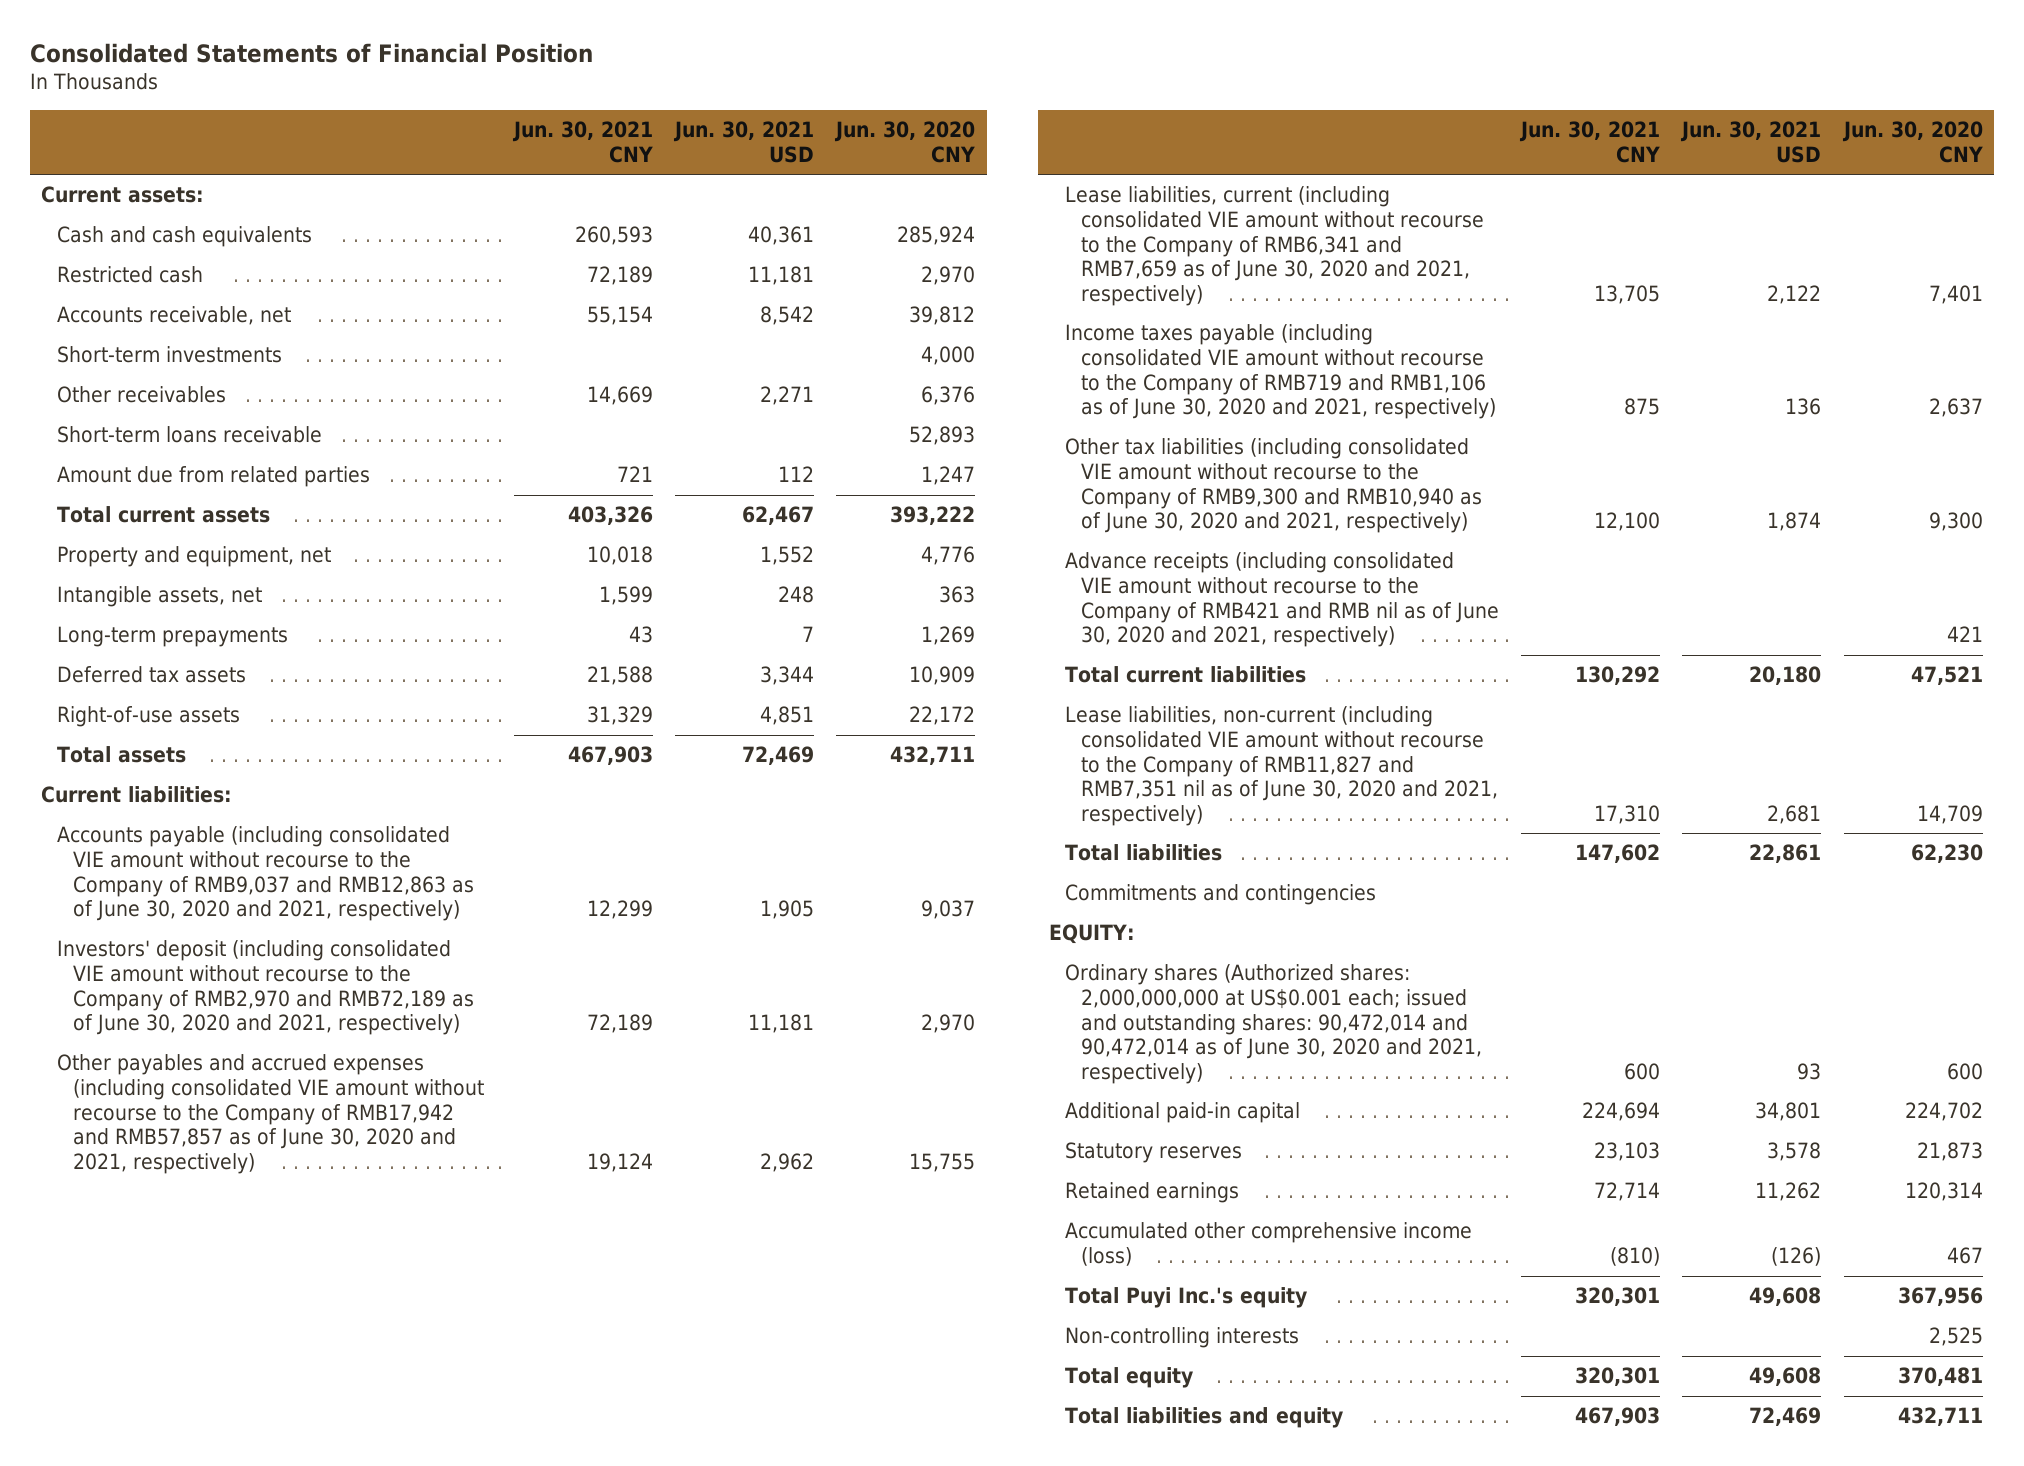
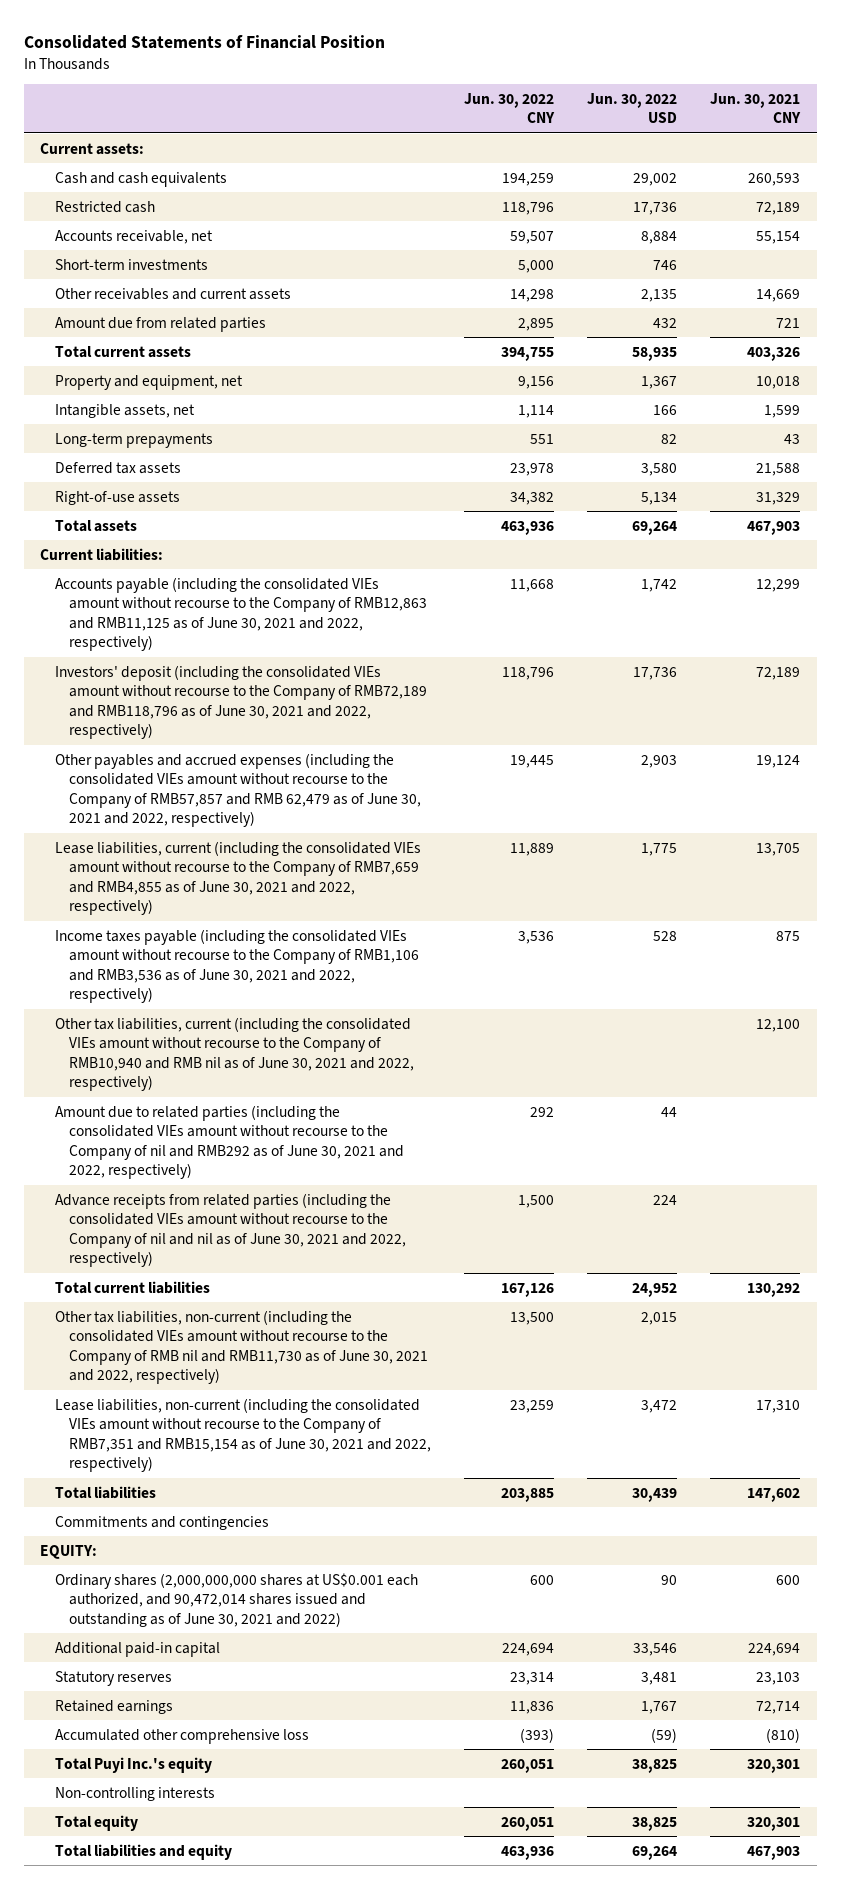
- | Jun. 30, 2021 CNY | Jun. 30, 2021 USD | Jun. 30, 2020 CNY
+ | Jun. 30, 2022 CNY | Jun. 30, 2022 USD | Jun. 30, 2021 CNY
- Other receivables | 14,669 | 2,271 | 6,376
- Short-term loans receivable | | | 52,893
+ Other receivables and current assets | 14,298 | 2,135 | 14,669
- Accounts payable (including consolidated VIE amount without recourse to the Company of RMB9,037 and RMB12,863 as of June 30, 2020 and 2021, respectively) | 12,299 | 1,905 | 9,037
- Investors' deposit (including consolidated VIE amount without recourse to the Company of RMB2,970 and RMB72,189 as of June 30, 2020 and 2021, respectively) | 72,189 | 11,181 | 2,970
- Other payables and accrued expenses (including consolidated VIE amount without recourse to the Company of RMB17,942 and RMB57,857 as of June 30, 2020 and 2021, respectively) | 19,124 | 2,962 | 15,755
- Lease liabilities, current (including consolidated VIE amount without recourse to the Company of RMB6,341 and RMB7,659 as of June 30, 2020 and 2021, respectively) | 13,705 | 2,122 | 7,401
- Income taxes payable (including consolidated VIE amount without recourse to the Company of RMB719 and RMB1,106 as of June 30, 2020 and 2021, respectively) | 875 | 136 | 2,637
- Other tax liabilities (including consolidated VIE amount without recourse to the Company of RMB9,300 and RMB10,940 as of June 30, 2020 and 2021, respectively) | 12,100 | 1,874 | 9,300
- Advance receipts (including consolidated VIE amount without recourse to the Company of RMB421 and RMB nil as of June 30, 2020 and 2021, respectively) | | | 421
+ Accounts payable (including the consolidated VIEs amount without recourse to the Company of RMB12,863 and RMB11,125 as of June 30, 2021 and 2022, respectively) | 11,668 | 1,742 | 12,299
+ Investors' deposit (including the consolidated VIEs amount without recourse to the Company of RMB72,189 and RMB118,796 as of June 30, 2021 and 2022, respectively) | 118,796 | 17,736 | 72,189
+ Other payables and accrued expenses (including the consolidated VIEs amount without recourse to the Company of RMB57,857 and RMB 62,479 as of June 30, 2021 and 2022, respectively) | 19,445 | 2,903 | 19,124
+ Lease liabilities, current (including the consolidated VIEs amount without recourse to the Company of RMB7,659 and RMB4,855 as of June 30, 2021 and 2022, respectively) | 11,889 | 1,775 | 13,705
+ Income taxes payable (including the consolidated VIEs amount without recourse to the Company of RMB1,106 and RMB3,536 as of June 30, 2021 and 2022, respectively) | 3,536 | 528 | 875
+ Other tax liabilities, current (including the consolidated VIEs amount without recourse to the Company of RMB10,940 and RMB nil as of June 30, 2021 and 2022, respectively) | | | 12,100
+ Amount due to related parties (including the consolidated VIEs amount without recourse to the Company of nil and RMB292 as of June 30, 2021 and 2022, respectively) | 292 | 44 |
+ Advance receipts from related parties (including the consolidated VIEs amount without recourse to the Company of nil and nil as of June 30, 2021 and 2022, respectively) | 1,500 | 224 |
- Lease liabilities, non-current (including consolidated VIE amount without recourse to the Company of RMB11,827 and RMB7,351 nil as of June 30, 2020 and 2021, respectively) | 17,310 | 2,681 | 14,709
+ Other tax liabilities, non-current (including the consolidated VIEs amount without recourse to the Company of RMB nil and RMB11,730 as of June 30, 2021 and 2022, respectively) | 13,500 | 2,015 |
+ Lease liabilities, non-current (including the consolidated VIEs amount without recourse to the Company of RMB7,351 and RMB15,154 as of June 30, 2021 and 2022, respectively) | 23,259 | 3,472 | 17,310
- Ordinary shares (Authorized shares: 2,000,000,000 at US$0.001 each; issued and outstanding shares: 90,472,014 and 90,472,014 as of June 30, 2020 and 2021, respectively) | 600 | 93 | 600
+ Ordinary shares (2,000,000,000 shares at US$0.001 each authorized, and 90,472,014 shares issued and outstanding as of June 30, 2021 and 2022) | 600 | 90 | 600
- Accumulated other comprehensive income (loss) | (810) | (126) | 467
+ Accumulated other comprehensive loss | (393) | (59) | (810)

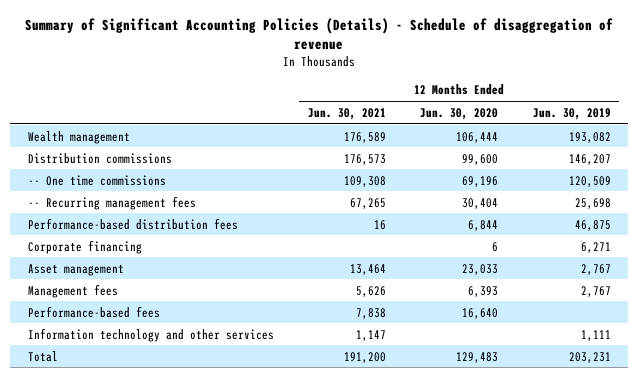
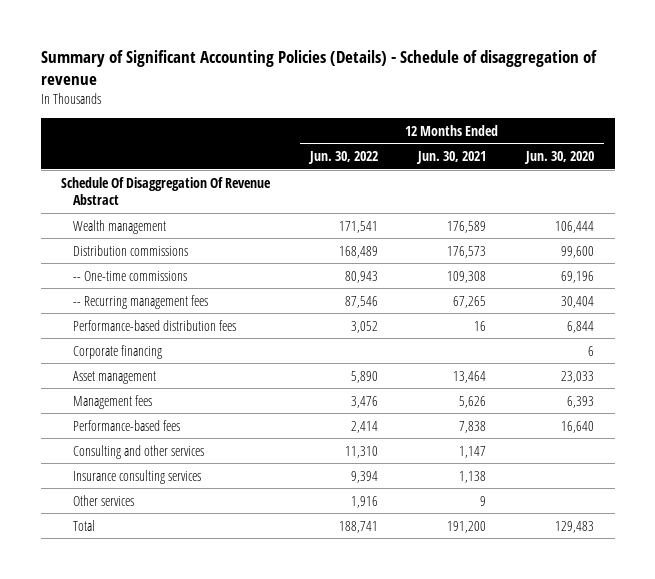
- | 12 Months Ended Jun. 30, 2021 | 12 Months Ended Jun. 30, 2020 | 12 Months Ended Jun. 30, 2019
+ | 12 Months Ended Jun. 30, 2022 | 12 Months Ended Jun. 30, 2021 | 12 Months Ended Jun. 30, 2020
+ Schedule Of Disaggregation Of Revenue Abstract
- -- One time commissions | 109,308 | 69,196 | 120,509
+ -- One-time commissions | 80,943 | 109,308 | 69,196
- Information technology and other services | 1,147 | | 1,111
+ Consulting and other services | 11,310 | 1,147 |
+ Insurance consulting services | 9,394 | 1,138 |
+ Other services | 1,916 | 9 |

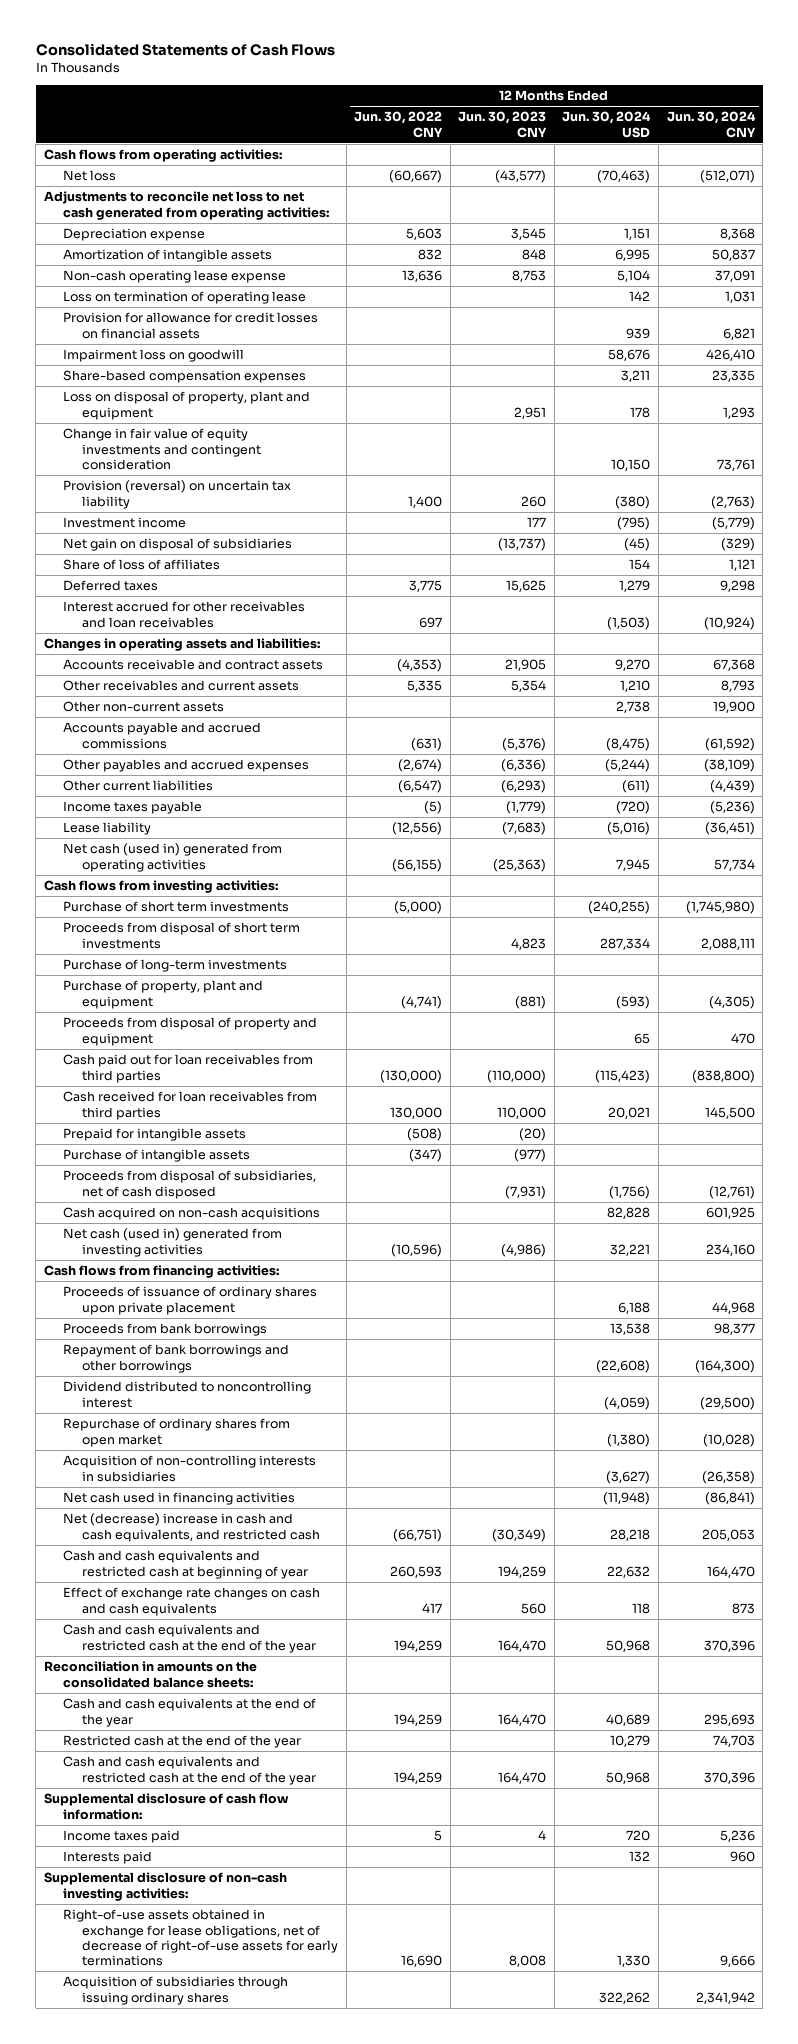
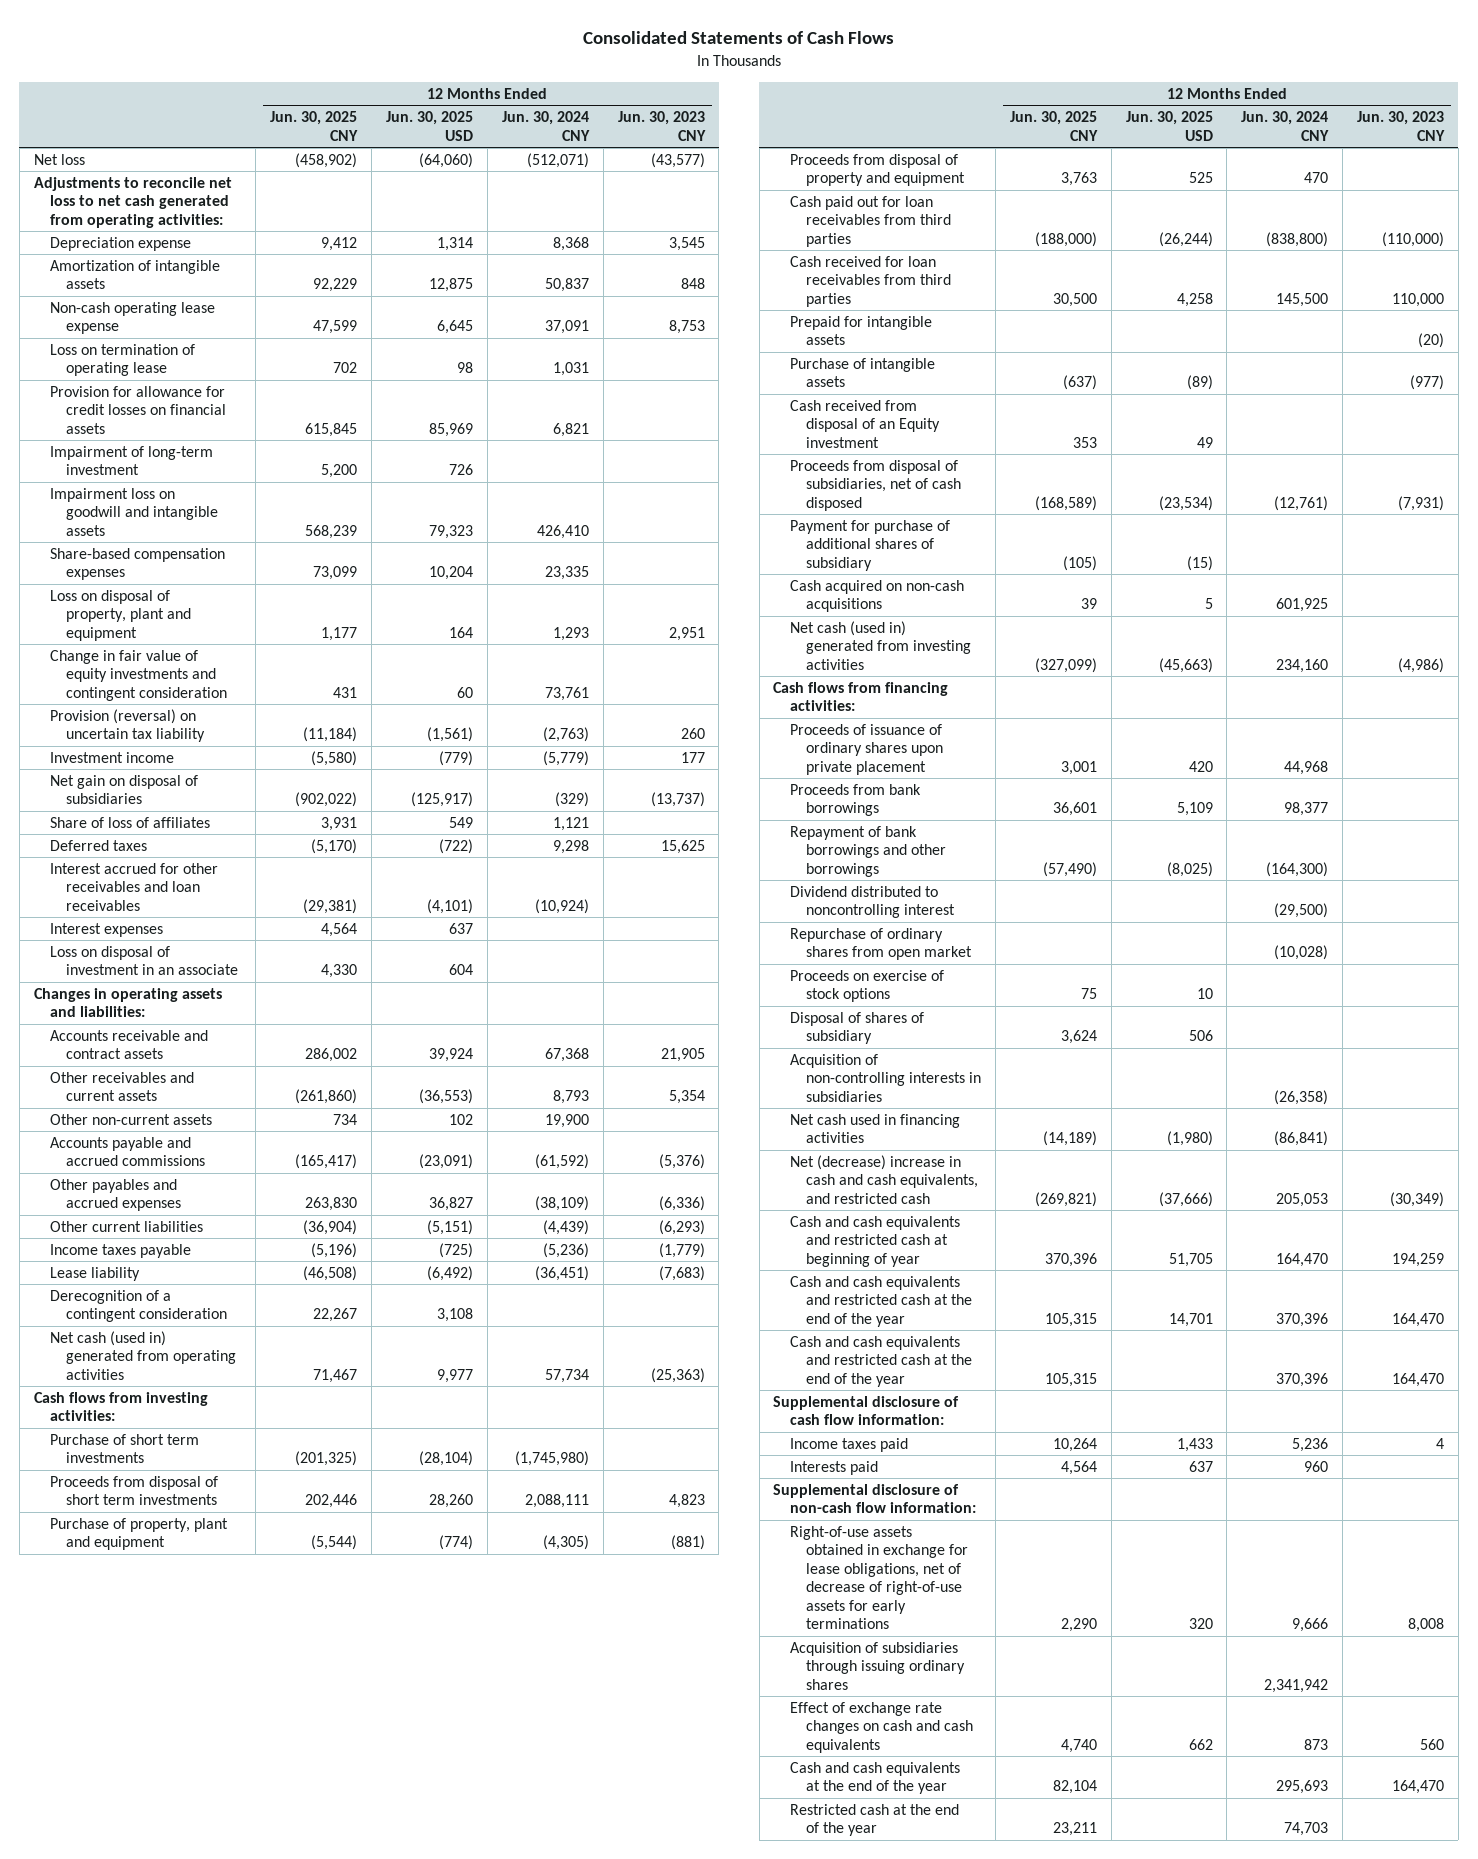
- | 12 Months Ended Jun. 30, 2022 CNY | 12 Months Ended Jun. 30, 2023 CNY | 12 Months Ended Jun. 30, 2024 USD | 12 Months Ended Jun. 30, 2024 CNY
+ | 12 Months Ended Jun. 30, 2025 CNY | 12 Months Ended Jun. 30, 2025 USD | 12 Months Ended Jun. 30, 2024 CNY | 12 Months Ended Jun. 30, 2023 CNY
- Cash flows from operating activities:
- Impairment loss on goodwill | | | 58,676 | 426,410
+ Impairment of long-term investment | 5,200 | 726 | |
+ Impairment loss on goodwill and intangible assets | 568,239 | 79,323 | 426,410 |
+ Interest expenses | 4,564 | 637 | |
+ Loss on disposal of investment in an associate | 4,330 | 604 | |
+ Derecognition of a contingent consideration | 22,267 | 3,108 | |
- Purchase of long-term investments
+ Cash received from disposal of an Equity investment | 353 | 49 | |
+ Payment for purchase of additional shares of subsidiary | (105) | (15) | |
+ Proceeds on exercise of stock options | 75 | 10 | |
+ Disposal of shares of subsidiary | 3,624 | 506 | |
- Reconciliation in amounts on the consolidated balance sheets:
- Supplemental disclosure of non-cash investing activities:
+ Supplemental disclosure of non-cash flow information:
moved down: Effect of exchange rate changes on cash and cash equivalents | 4,740 | 662 | 873 | 560
moved down: Cash and cash equivalents at the end of the year | 82,104 | | 295,693 | 164,470
moved down: Restricted cash at the end of the year | 23,211 | | 74,703 |

